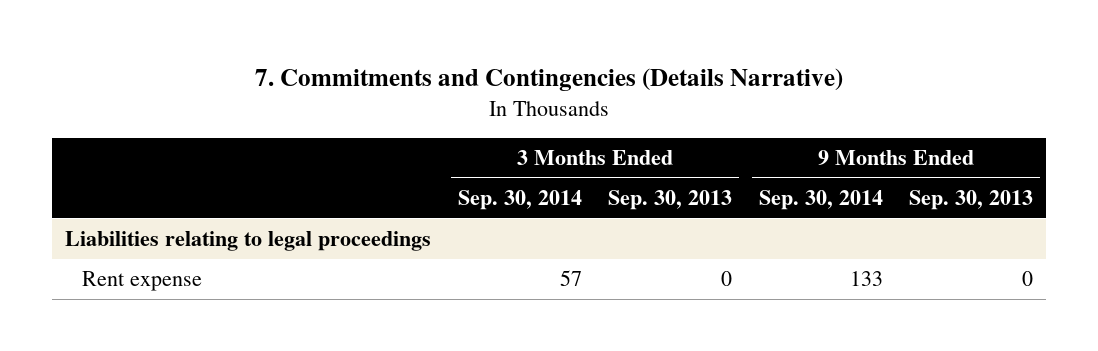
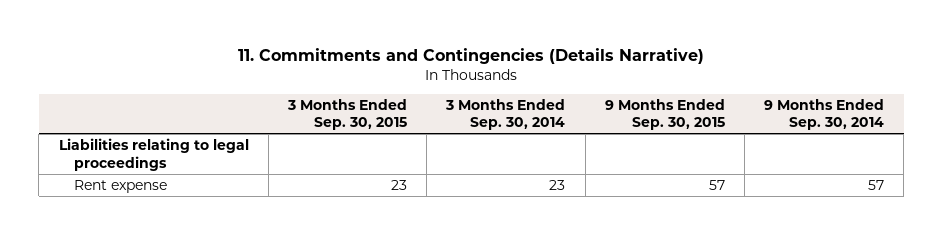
- 7. Commitments and Contingencies (Details Narrative)
+ 11. Commitments and Contingencies (Details Narrative)
- | 3 Months Ended Sep. 30, 2014 | 3 Months Ended Sep. 30, 2013 | 9 Months Ended Sep. 30, 2014 | 9 Months Ended Sep. 30, 2013
+ | 3 Months Ended Sep. 30, 2015 | 3 Months Ended Sep. 30, 2014 | 9 Months Ended Sep. 30, 2015 | 9 Months Ended Sep. 30, 2014
- Rent expense | 57 | 0 | 133 | 0
+ Rent expense | 23 | 23 | 57 | 57

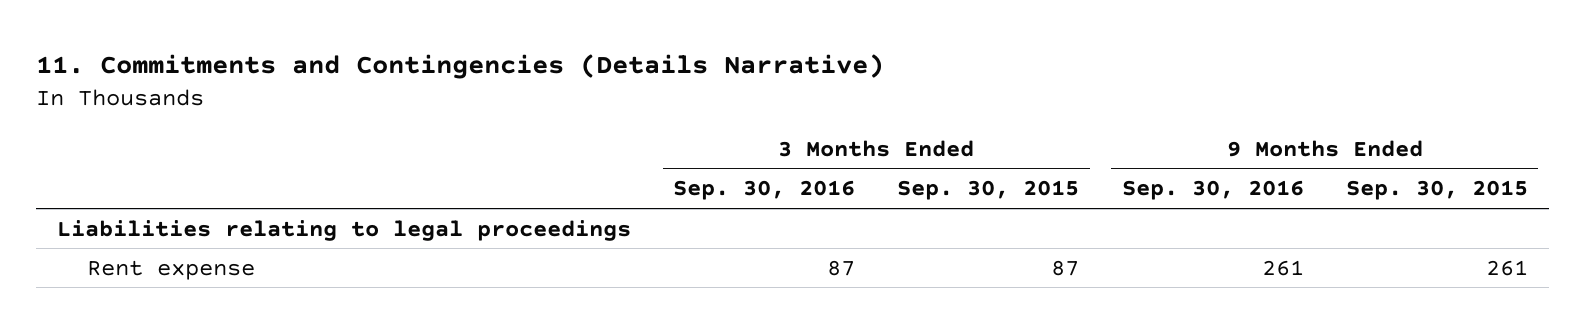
- | 3 Months Ended Sep. 30, 2015 | 3 Months Ended Sep. 30, 2014 | 9 Months Ended Sep. 30, 2015 | 9 Months Ended Sep. 30, 2014
+ | 3 Months Ended Sep. 30, 2016 | 3 Months Ended Sep. 30, 2015 | 9 Months Ended Sep. 30, 2016 | 9 Months Ended Sep. 30, 2015
- Rent expense | 23 | 23 | 57 | 57
+ Rent expense | 87 | 87 | 261 | 261

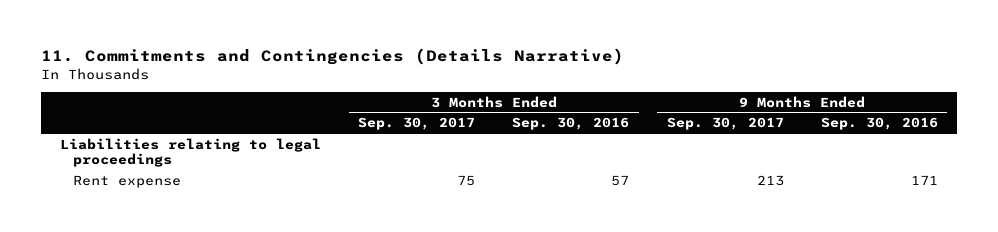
- | 3 Months Ended Sep. 30, 2016 | 3 Months Ended Sep. 30, 2015 | 9 Months Ended Sep. 30, 2016 | 9 Months Ended Sep. 30, 2015
+ | 3 Months Ended Sep. 30, 2017 | 3 Months Ended Sep. 30, 2016 | 9 Months Ended Sep. 30, 2017 | 9 Months Ended Sep. 30, 2016
- Rent expense | 87 | 87 | 261 | 261
+ Rent expense | 75 | 57 | 213 | 171

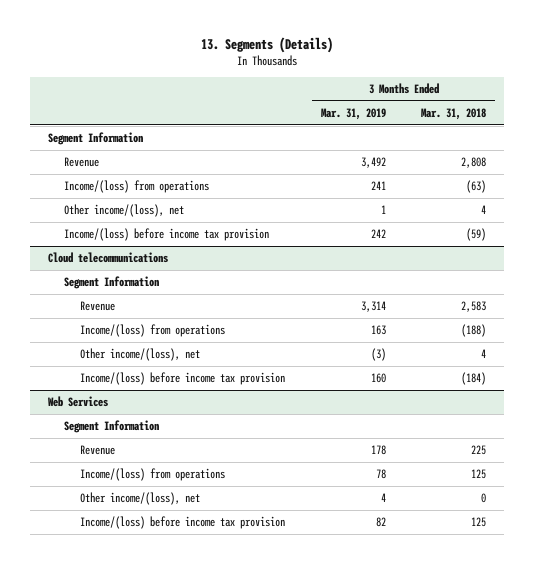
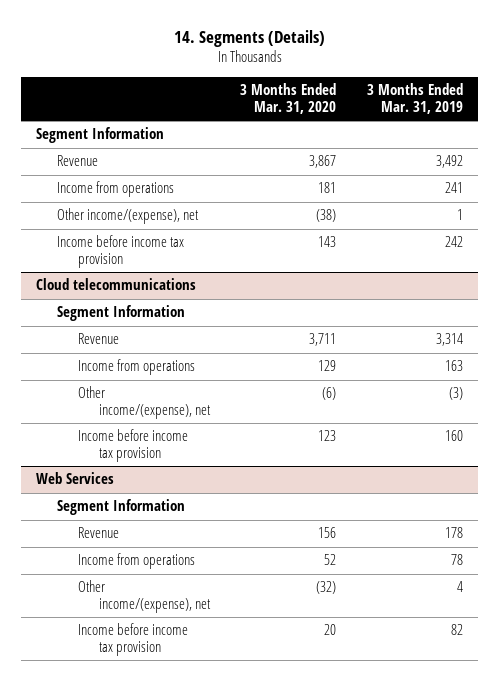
- 13. Segments (Details)
+ 14. Segments (Details)
- | 3 Months Ended Mar. 31, 2019 | 3 Months Ended Mar. 31, 2018
+ | 3 Months Ended Mar. 31, 2020 | 3 Months Ended Mar. 31, 2019
- Income/(loss) from operations | 241 | (63)
- Other income/(loss), net | 1 | 4
- Income/(loss) before income tax provision | 242 | (59)
+ Income from operations | 181 | 241
+ Other income/(expense), net | (38) | 1
+ Income before income tax provision | 143 | 242
@ Cloud telecommunications
- Income/(loss) from operations | 163 | (188)
- Other income/(loss), net | (3) | 4
- Income/(loss) before income tax provision | 160 | (184)
+ Income from operations | 129 | 163
+ Other income/(expense), net | (6) | (3)
+ Income before income tax provision | 123 | 160
@ Web Services
- Income/(loss) from operations | 78 | 125
- Other income/(loss), net | 4 | 0
- Income/(loss) before income tax provision | 82 | 125
+ Income from operations | 52 | 78
+ Other income/(expense), net | (32) | 4
+ Income before income tax provision | 20 | 82

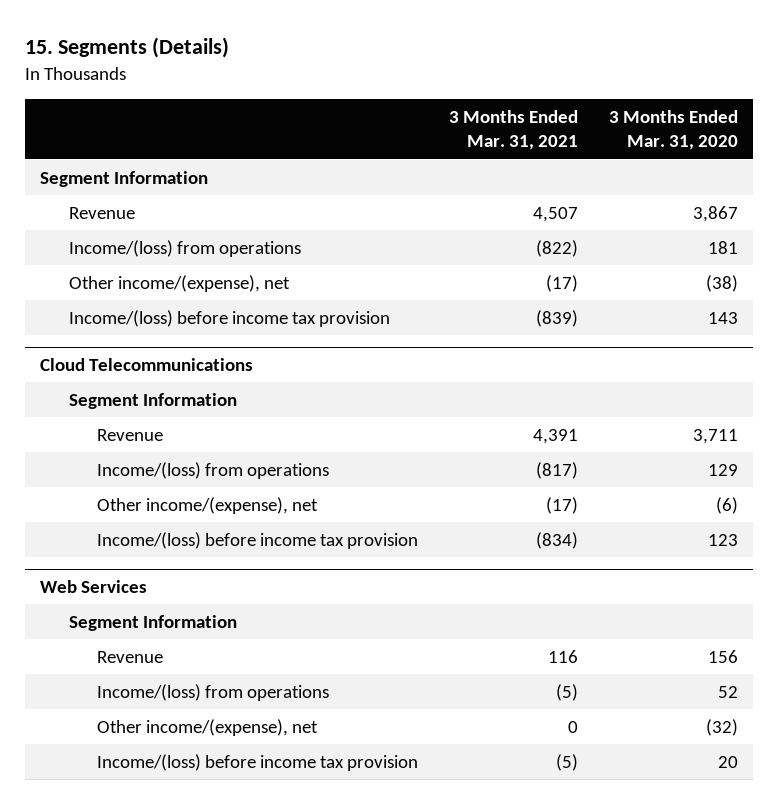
- 14. Segments (Details)
+ 15. Segments (Details)
- | 3 Months Ended Mar. 31, 2020 | 3 Months Ended Mar. 31, 2019
+ | 3 Months Ended Mar. 31, 2021 | 3 Months Ended Mar. 31, 2020
- Income from operations | 181 | 241
+ Income/(loss) from operations | (822) | 181
- Income before income tax provision | 143 | 242
- Cloud telecommunications
+ Income/(loss) before income tax provision | (839) | 143
+ Cloud Telecommunications
- Income from operations | 129 | 163
+ Income/(loss) from operations | (817) | 129
- Income before income tax provision | 123 | 160
+ Income/(loss) before income tax provision | (834) | 123
@ Web Services
- Income from operations | 52 | 78
+ Income/(loss) from operations | (5) | 52
- Income before income tax provision | 20 | 82
+ Income/(loss) before income tax provision | (5) | 20

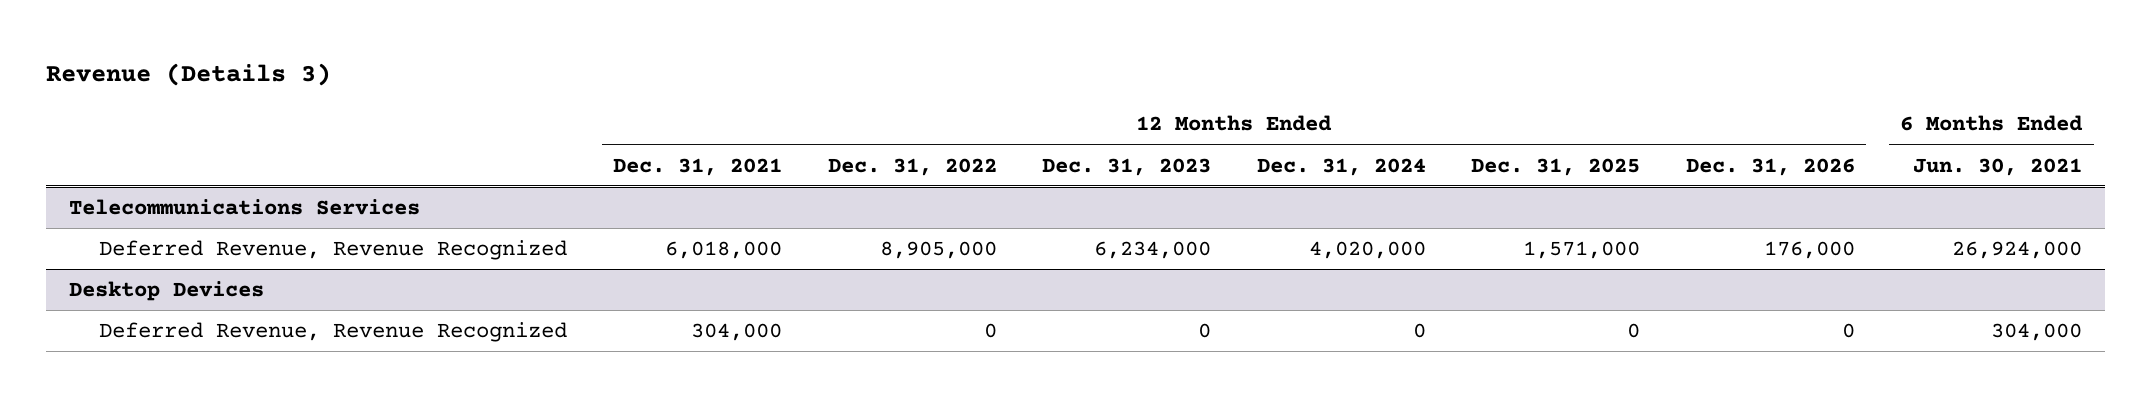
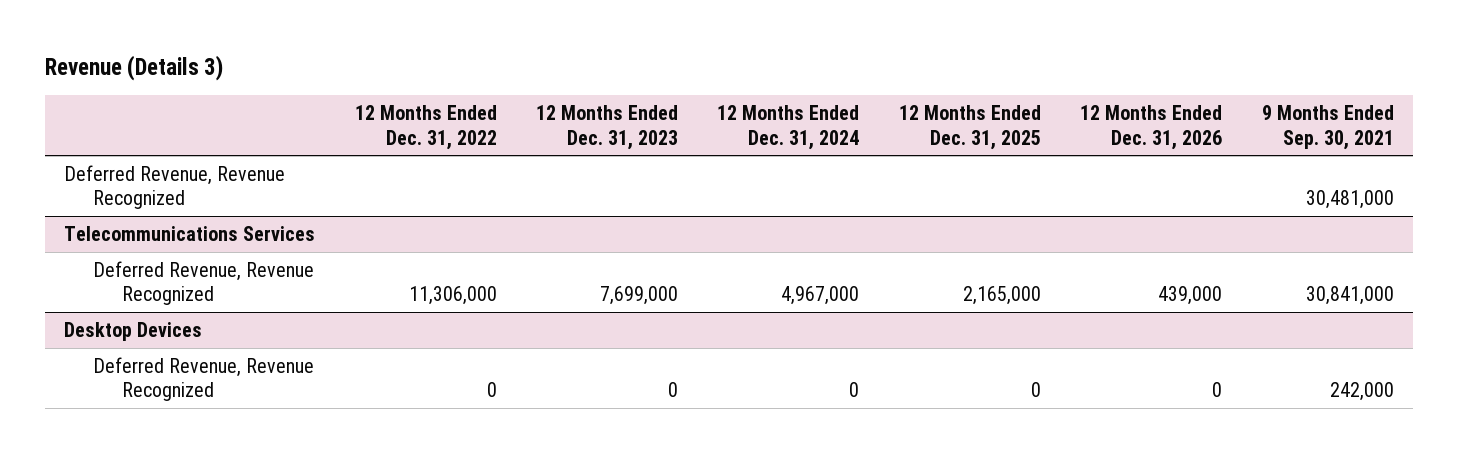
- | 12 Months Ended Dec. 31, 2021 | 12 Months Ended Dec. 31, 2022 | 12 Months Ended Dec. 31, 2023 | 12 Months Ended Dec. 31, 2024 | 12 Months Ended Dec. 31, 2025 | 12 Months Ended Dec. 31, 2026 | 6 Months Ended Jun. 30, 2021
+ | 12 Months Ended Dec. 31, 2022 | 12 Months Ended Dec. 31, 2023 | 12 Months Ended Dec. 31, 2024 | 12 Months Ended Dec. 31, 2025 | 12 Months Ended Dec. 31, 2026 | 9 Months Ended Sep. 30, 2021
+ Deferred Revenue, Revenue Recognized | | | | | | 30,481,000
@ Telecommunications Services
- Deferred Revenue, Revenue Recognized | 6,018,000 | 8,905,000 | 6,234,000 | 4,020,000 | 1,571,000 | 176,000 | 26,924,000
+ Deferred Revenue, Revenue Recognized | 11,306,000 | 7,699,000 | 4,967,000 | 2,165,000 | 439,000 | 30,841,000

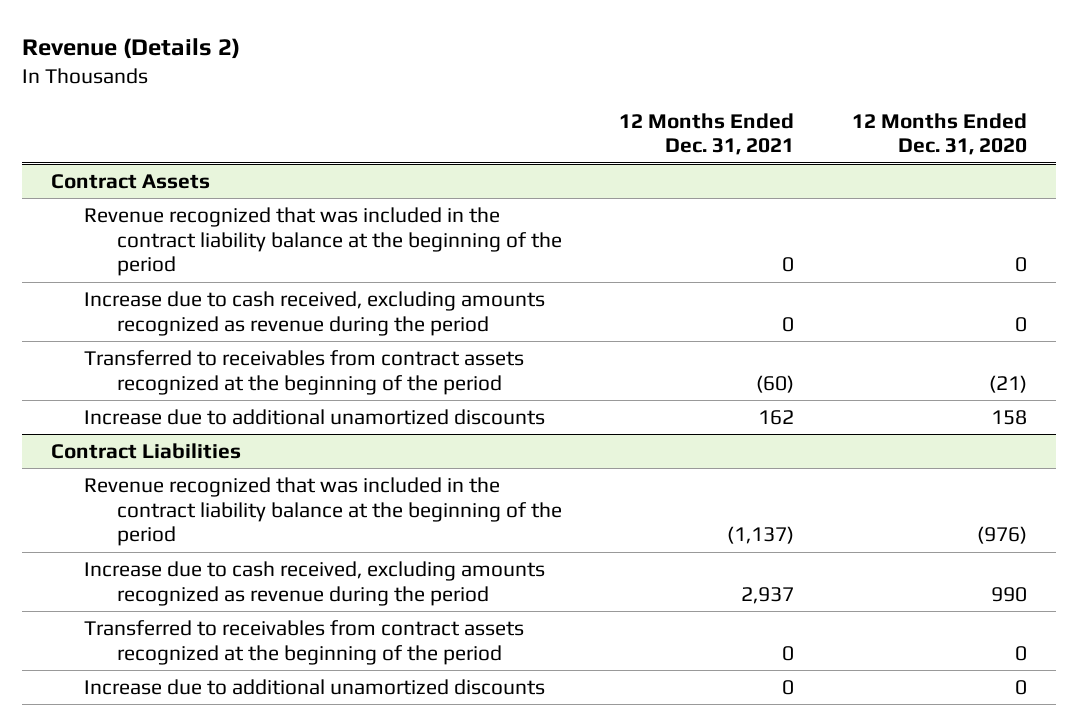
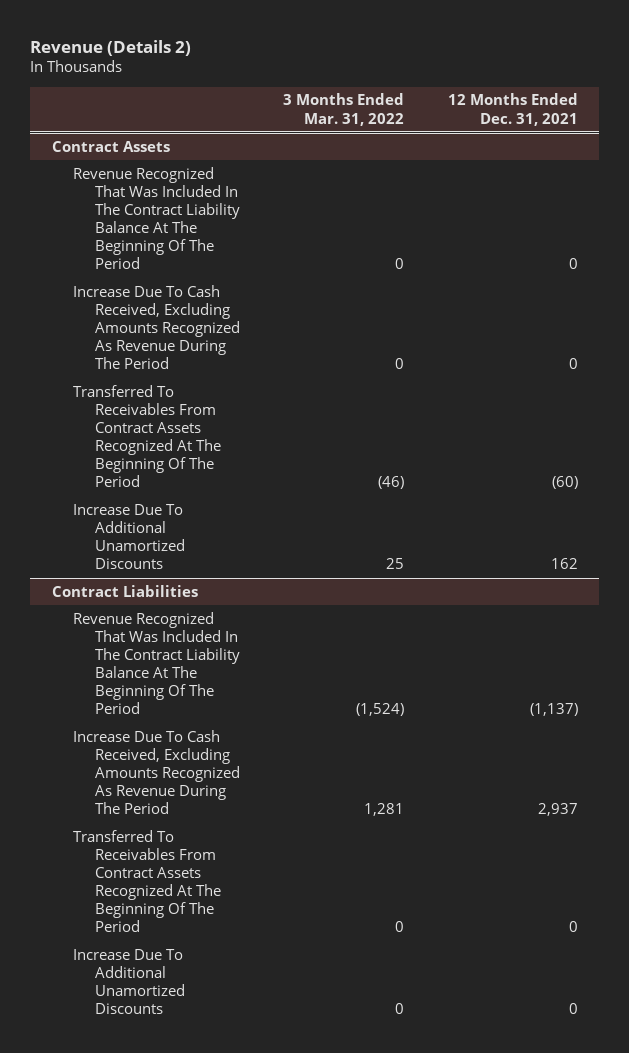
- | 12 Months Ended Dec. 31, 2021 | 12 Months Ended Dec. 31, 2020
+ | 3 Months Ended Mar. 31, 2022 | 12 Months Ended Dec. 31, 2021
@ Contract Assets
- Revenue recognized that was included in the contract liability balance at the beginning of the period | 0 | 0
- Increase due to cash received, excluding amounts recognized as revenue during the period | 0 | 0
- Transferred to receivables from contract assets recognized at the beginning of the period | (60) | (21)
- Increase due to additional unamortized discounts | 162 | 158
+ Revenue Recognized That Was Included In The Contract Liability Balance At The Beginning Of The Period | 0 | 0
+ Increase Due To Cash Received, Excluding Amounts Recognized As Revenue During The Period | 0 | 0
+ Transferred To Receivables From Contract Assets Recognized At The Beginning Of The Period | (46) | (60)
+ Increase Due To Additional Unamortized Discounts | 25 | 162
@ Contract Liabilities
- Revenue recognized that was included in the contract liability balance at the beginning of the period | (1,137) | (976)
- Increase due to cash received, excluding amounts recognized as revenue during the period | 2,937 | 990
- Transferred to receivables from contract assets recognized at the beginning of the period | 0 | 0
- Increase due to additional unamortized discounts | 0 | 0
+ Revenue Recognized That Was Included In The Contract Liability Balance At The Beginning Of The Period | (1,524) | (1,137)
+ Increase Due To Cash Received, Excluding Amounts Recognized As Revenue During The Period | 1,281 | 2,937
+ Transferred To Receivables From Contract Assets Recognized At The Beginning Of The Period | 0 | 0
+ Increase Due To Additional Unamortized Discounts | 0 | 0

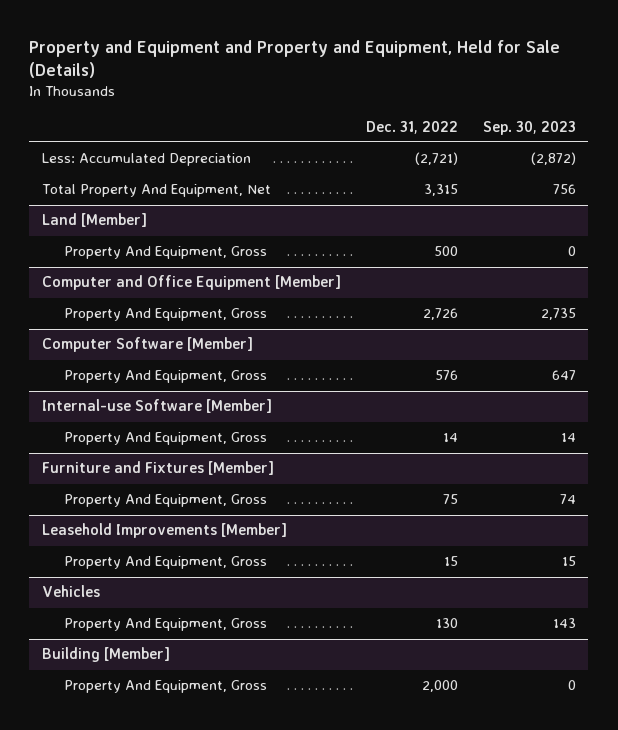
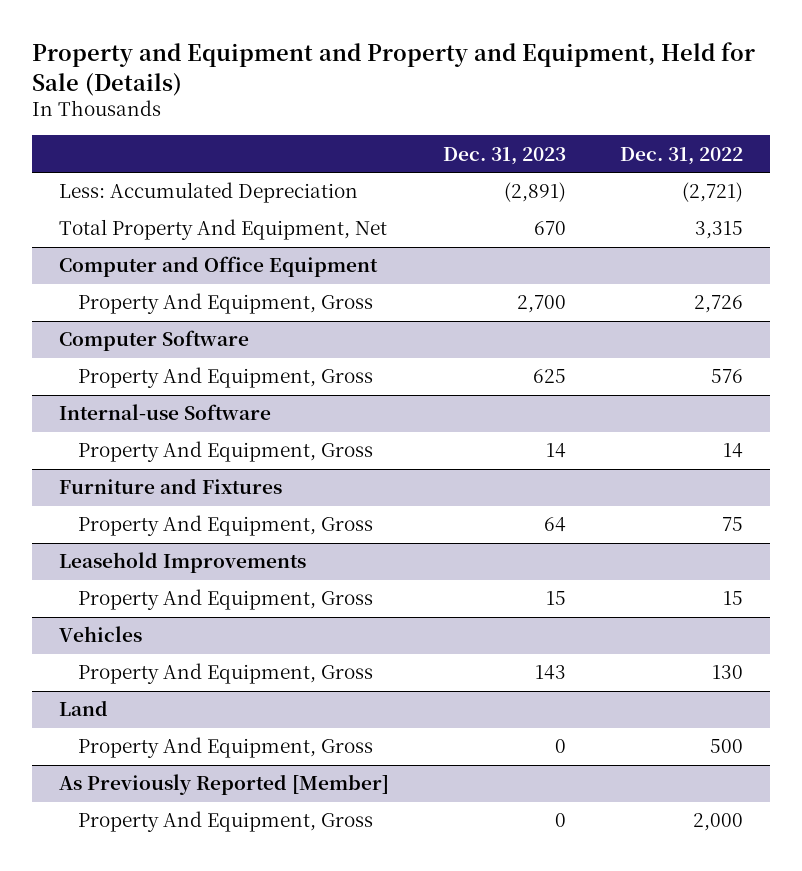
- | Dec. 31, 2022 | Sep. 30, 2023
+ | Dec. 31, 2023 | Dec. 31, 2022
- Land [Member]
- Property And Equipment, Gross | 500 | 0
- Computer and Office Equipment [Member]
+ Computer and Office Equipment
- Computer Software [Member]
+ Computer Software
- Internal-use Software [Member]
+ Internal-use Software
- Furniture and Fixtures [Member]
+ Furniture and Fixtures
- Leasehold Improvements [Member]
+ Leasehold Improvements
- Building [Member]
+ Land
+ Property And Equipment, Gross | 0 | 500
+ As Previously Reported [Member]

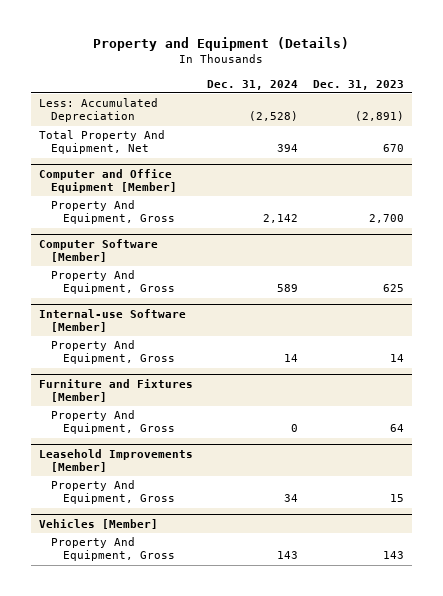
- Property and Equipment and Property and Equipment, Held for Sale (Details)
+ Property and Equipment (Details)
- | Dec. 31, 2023 | Dec. 31, 2022
+ | Dec. 31, 2024 | Dec. 31, 2023
- Computer and Office Equipment
+ Computer and Office Equipment [Member]
- Computer Software
+ Computer Software [Member]
- Internal-use Software
+ Internal-use Software [Member]
- Furniture and Fixtures
+ Furniture and Fixtures [Member]
- Leasehold Improvements
+ Leasehold Improvements [Member]
- Vehicles
+ Vehicles [Member]
- Land
- Property And Equipment, Gross | 0 | 500
- As Previously Reported [Member]
- Property And Equipment, Gross | 0 | 2,000

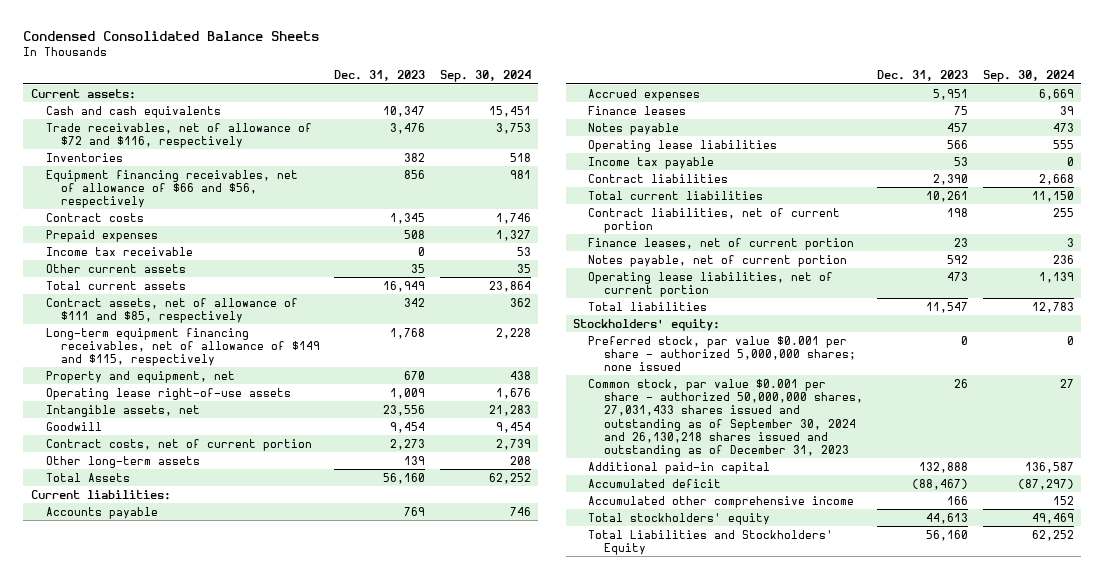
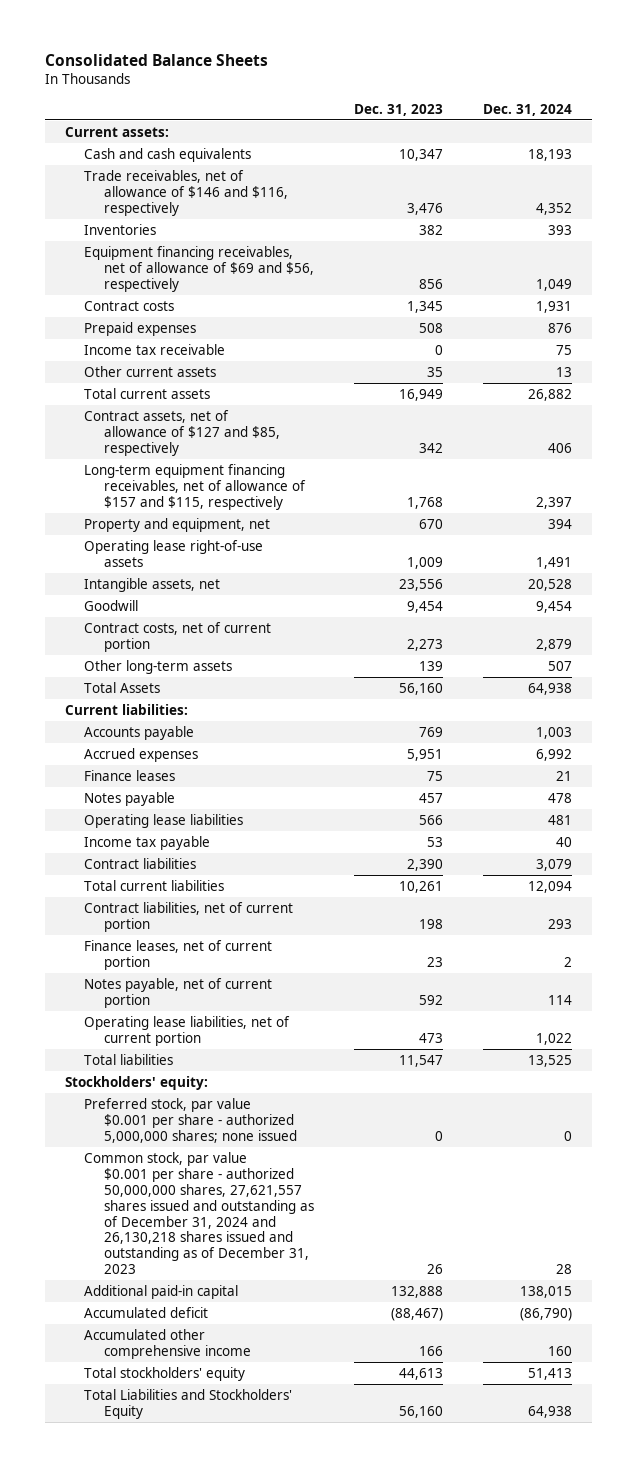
- Condensed Consolidated Balance Sheets
+ Consolidated Balance Sheets
- | Dec. 31, 2023 | Sep. 30, 2024
+ | Dec. 31, 2023 | Dec. 31, 2024
- Trade receivables, net of allowance of $72 and $116, respectively | 3,476 | 3,753
+ Trade receivables, net of allowance of $146 and $116, respectively | 3,476 | 4,352
- Equipment financing receivables, net of allowance of $66 and $56, respectively | 856 | 981
+ Equipment financing receivables, net of allowance of $69 and $56, respectively | 856 | 1,049
- Contract assets, net of allowance of $111 and $85, respectively | 342 | 362
- Long-term equipment financing receivables, net of allowance of $149 and $115, respectively | 1,768 | 2,228
+ Contract assets, net of allowance of $127 and $85, respectively | 342 | 406
+ Long-term equipment financing receivables, net of allowance of $157 and $115, respectively | 1,768 | 2,397
- Common stock, par value $0.001 per share - authorized 50,000,000 shares, 27,031,433 shares issued and outstanding as of September 30, 2024 and 26,130,218 shares issued and outstanding as of December 31, 2023 | 26 | 27
+ Common stock, par value $0.001 per share - authorized 50,000,000 shares, 27,621,557 shares issued and outstanding as of December 31, 2024 and 26,130,218 shares issued and outstanding as of December 31, 2023 | 26 | 28

